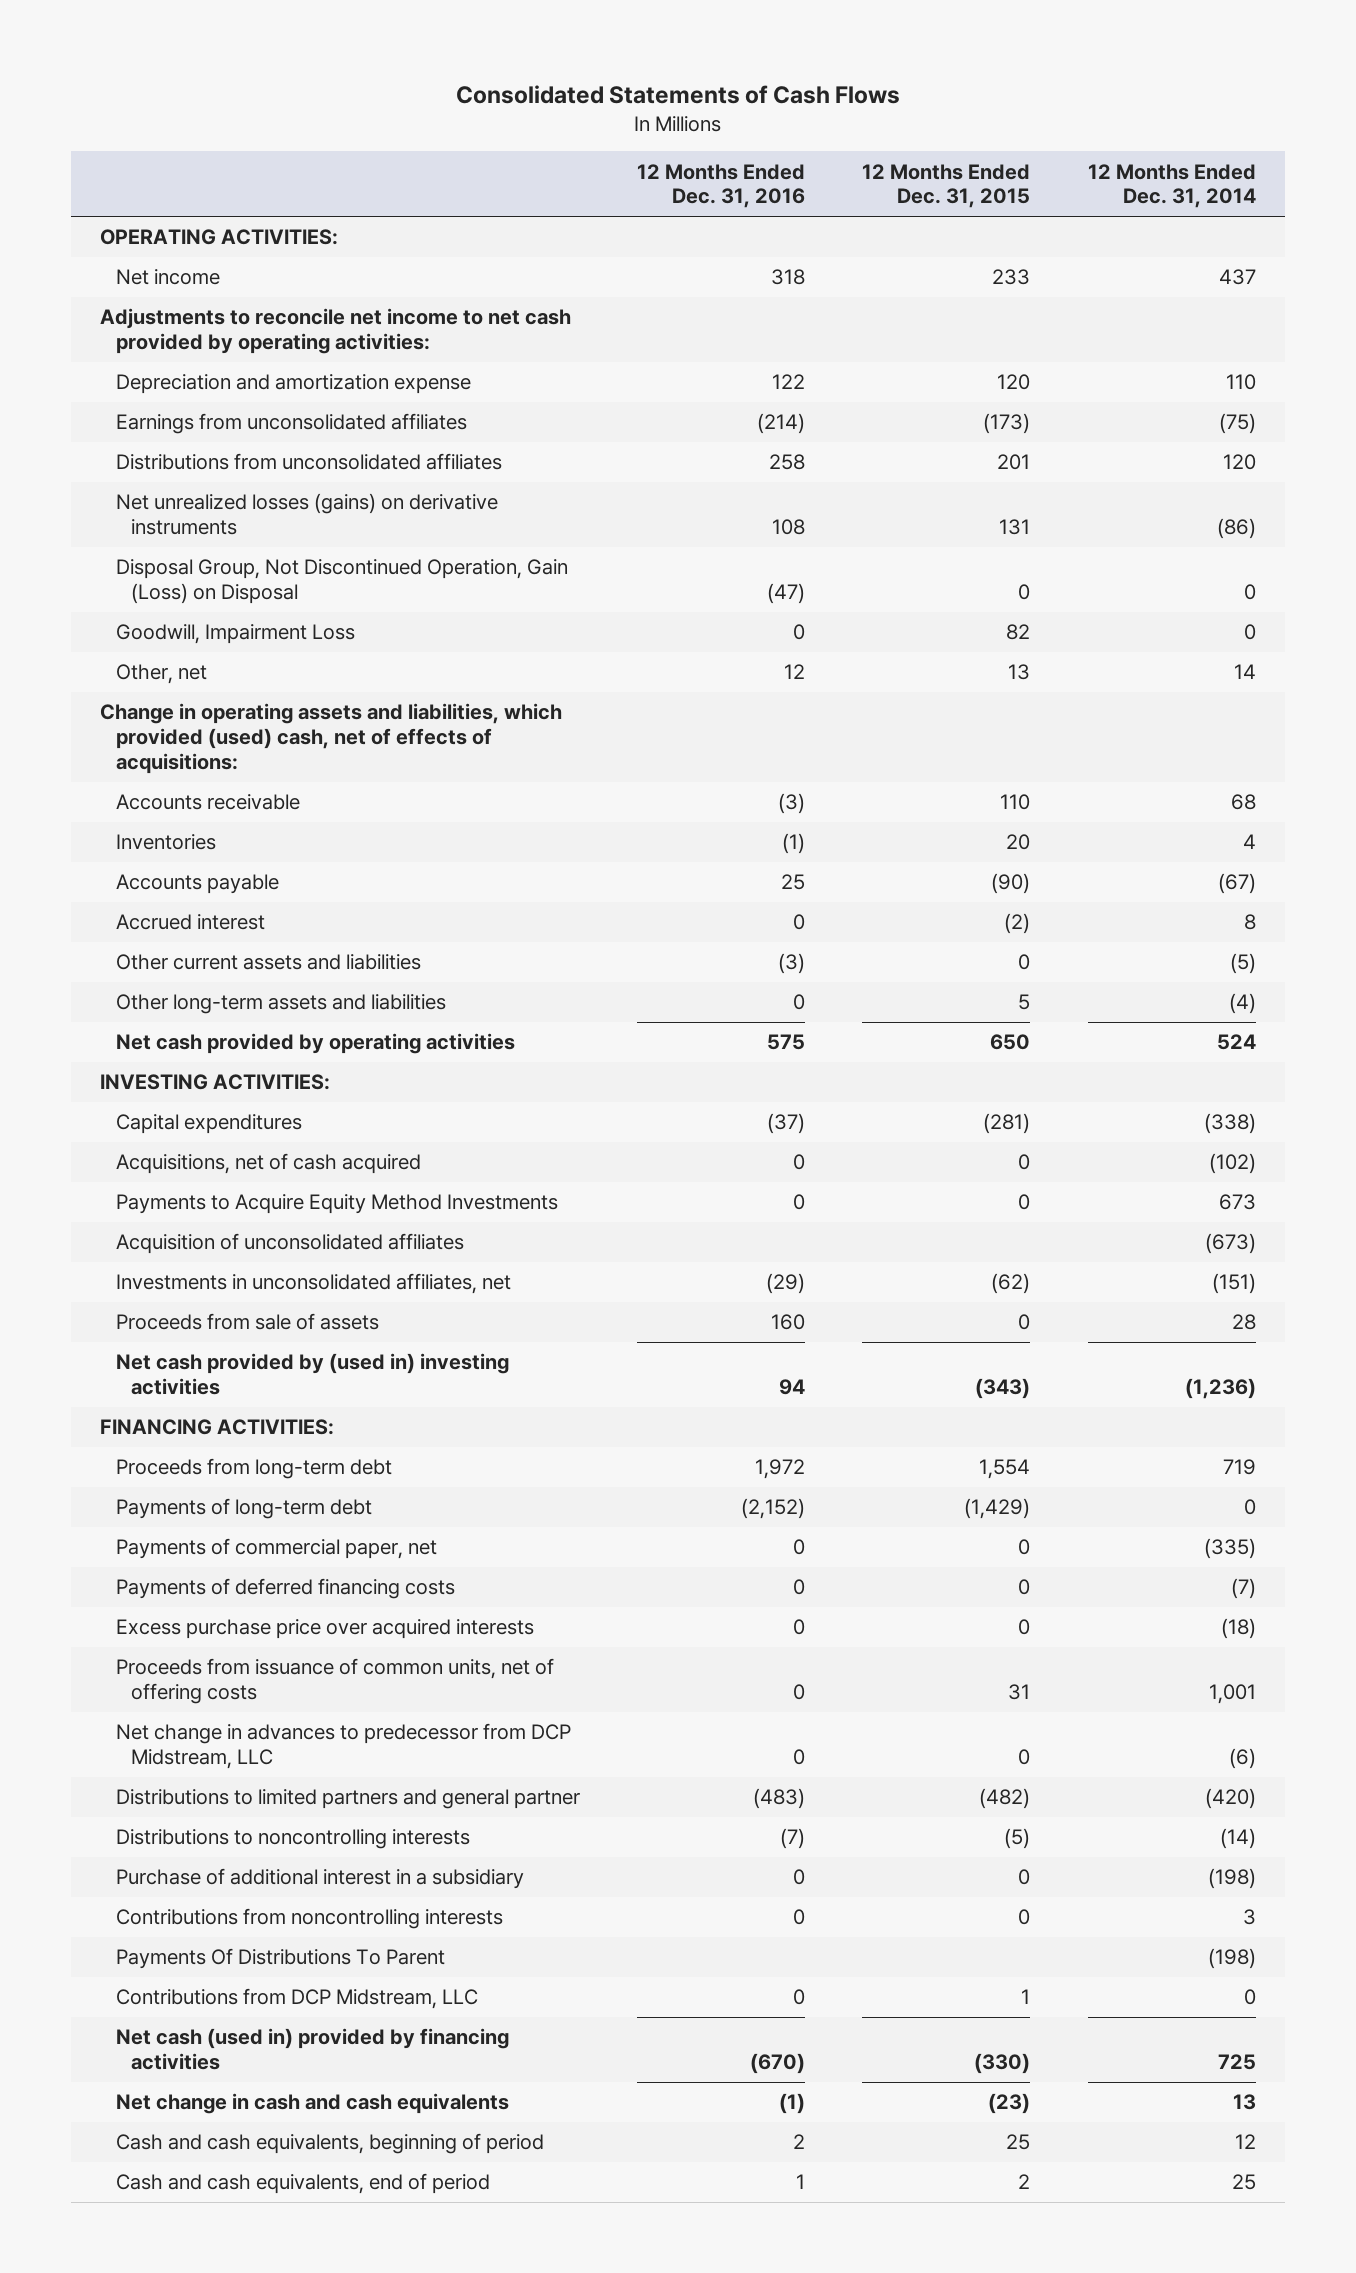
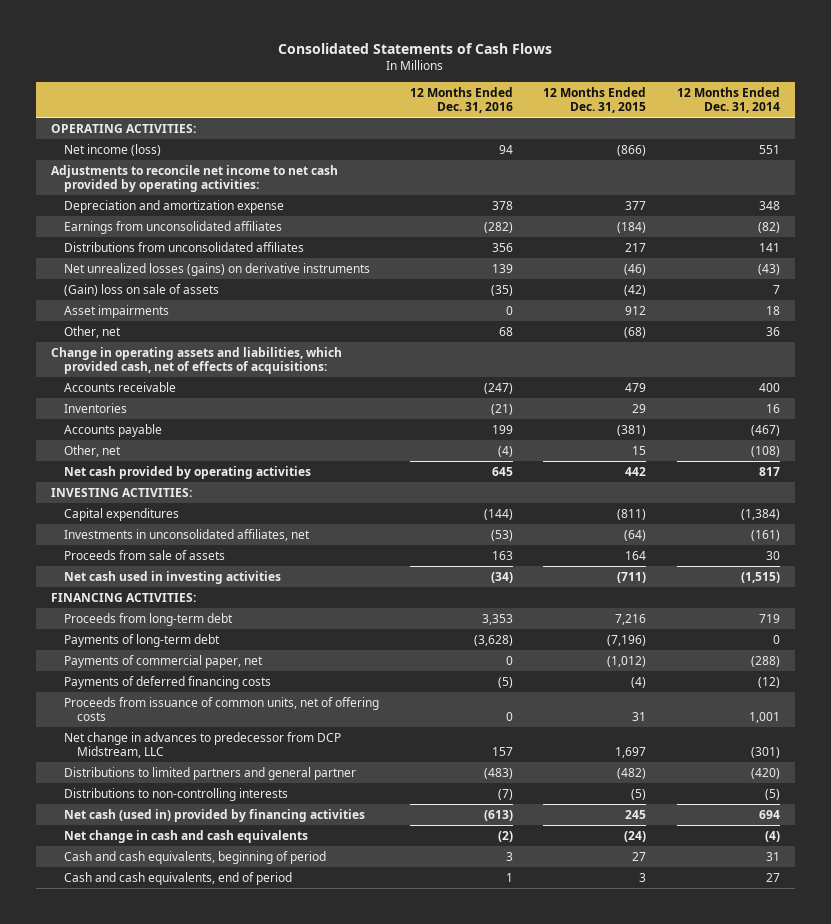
- Net income | 318 | 233 | 437
+ Net income (loss) | 94 | (866) | 551
- Depreciation and amortization expense | 122 | 120 | 110
- Earnings from unconsolidated affiliates | (214) | (173) | (75)
- Distributions from unconsolidated affiliates | 258 | 201 | 120
- Net unrealized losses (gains) on derivative instruments | 108 | 131 | (86)
- Disposal Group, Not Discontinued Operation, Gain (Loss) on Disposal | (47) | 0 | 0
- Goodwill, Impairment Loss | 0 | 82 | 0
- Other, net | 12 | 13 | 14
- Change in operating assets and liabilities, which provided (used) cash, net of effects of acquisitions:
- Accounts receivable | (3) | 110 | 68
- Inventories | (1) | 20 | 4
- Accounts payable | 25 | (90) | (67)
- Accrued interest | 0 | (2) | 8
- Other current assets and liabilities | (3) | 0 | (5)
- Other long-term assets and liabilities | 0 | 5 | (4)
- Net cash provided by operating activities | 575 | 650 | 524
+ Depreciation and amortization expense | 378 | 377 | 348
+ Earnings from unconsolidated affiliates | (282) | (184) | (82)
+ Distributions from unconsolidated affiliates | 356 | 217 | 141
+ Net unrealized losses (gains) on derivative instruments | 139 | (46) | (43)
+ (Gain) loss on sale of assets | (35) | (42) | 7
+ Asset impairments | 0 | 912 | 18
+ Other, net | 68 | (68) | 36
+ Change in operating assets and liabilities, which provided cash, net of effects of acquisitions:
+ Accounts receivable | (247) | 479 | 400
+ Inventories | (21) | 29 | 16
+ Accounts payable | 199 | (381) | (467)
+ Other, net | (4) | 15 | (108)
+ Net cash provided by operating activities | 645 | 442 | 817
- Capital expenditures | (37) | (281) | (338)
- Acquisitions, net of cash acquired | 0 | 0 | (102)
- Payments to Acquire Equity Method Investments | 0 | 0 | 673
- Acquisition of unconsolidated affiliates | | | (673)
- Investments in unconsolidated affiliates, net | (29) | (62) | (151)
- Proceeds from sale of assets | 160 | 0 | 28
- Net cash provided by (used in) investing activities | 94 | (343) | (1,236)
+ Capital expenditures | (144) | (811) | (1,384)
+ Investments in unconsolidated affiliates, net | (53) | (64) | (161)
+ Proceeds from sale of assets | 163 | 164 | 30
+ Net cash used in investing activities | (34) | (711) | (1,515)
- Proceeds from long-term debt | 1,972 | 1,554 | 719
- Payments of long-term debt | (2,152) | (1,429) | 0
- Payments of commercial paper, net | 0 | 0 | (335)
- Payments of deferred financing costs | 0 | 0 | (7)
- Excess purchase price over acquired interests | 0 | 0 | (18)
+ Proceeds from long-term debt | 3,353 | 7,216 | 719
+ Payments of long-term debt | (3,628) | (7,196) | 0
+ Payments of commercial paper, net | 0 | (1,012) | (288)
+ Payments of deferred financing costs | (5) | (4) | (12)
- Net change in advances to predecessor from DCP Midstream, LLC | 0 | 0 | (6)
+ Net change in advances to predecessor from DCP Midstream, LLC | 157 | 1,697 | (301)
- Distributions to noncontrolling interests | (7) | (5) | (14)
- Purchase of additional interest in a subsidiary | 0 | 0 | (198)
- Contributions from noncontrolling interests | 0 | 0 | 3
- Payments Of Distributions To Parent | | | (198)
- Contributions from DCP Midstream, LLC | 0 | 1 | 0
- Net cash (used in) provided by financing activities | (670) | (330) | 725
- Net change in cash and cash equivalents | (1) | (23) | 13
- Cash and cash equivalents, beginning of period | 2 | 25 | 12
- Cash and cash equivalents, end of period | 1 | 2 | 25
+ Distributions to non-controlling interests | (7) | (5) | (5)
+ Net cash (used in) provided by financing activities | (613) | 245 | 694
+ Net change in cash and cash equivalents | (2) | (24) | (4)
+ Cash and cash equivalents, beginning of period | 3 | 27 | 31
+ Cash and cash equivalents, end of period | 1 | 3 | 27

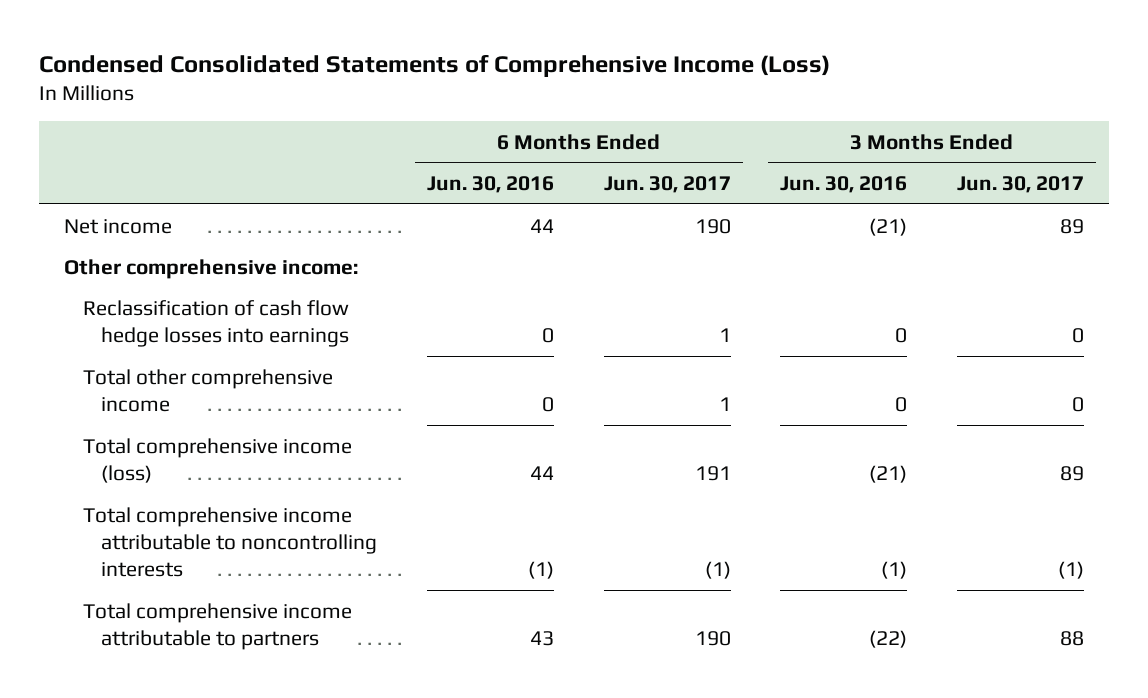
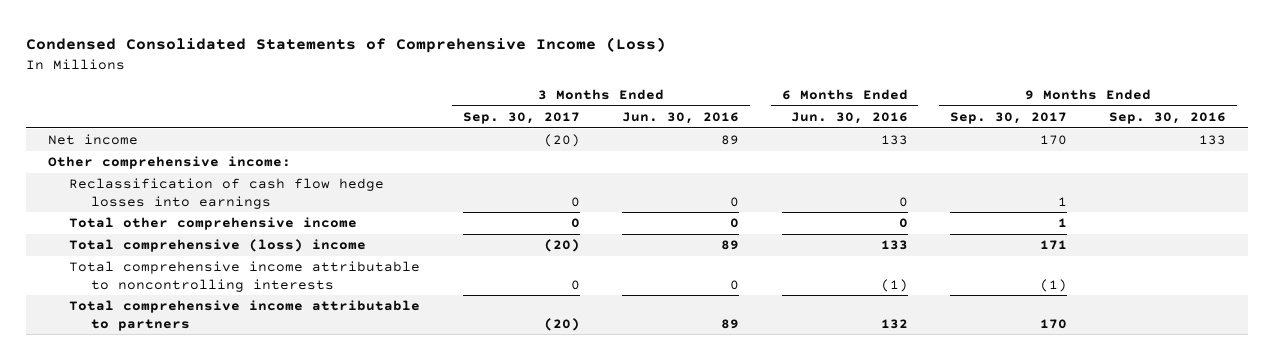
- | 6 Months Ended Jun. 30, 2016 | 6 Months Ended Jun. 30, 2017 | 3 Months Ended Jun. 30, 2016 | 3 Months Ended Jun. 30, 2017
+ | 3 Months Ended Sep. 30, 2017 | 3 Months Ended Jun. 30, 2016 | 6 Months Ended Jun. 30, 2016 | 9 Months Ended Sep. 30, 2017 | 9 Months Ended Sep. 30, 2016
- Net income | 44 | 190 | (21) | 89
+ Net income | (20) | 89 | 133 | 170 | 133
- Total comprehensive income (loss) | 44 | 191 | (21) | 89
- Total comprehensive income attributable to noncontrolling interests | (1) | (1) | (1) | (1)
- Total comprehensive income attributable to partners | 43 | 190 | (22) | 88
+ Total comprehensive (loss) income | (20) | 89 | 133 | 171 |
+ Total comprehensive income attributable to noncontrolling interests | 0 | 0 | (1) | (1) |
+ Total comprehensive income attributable to partners | (20) | 89 | 132 | 170 |

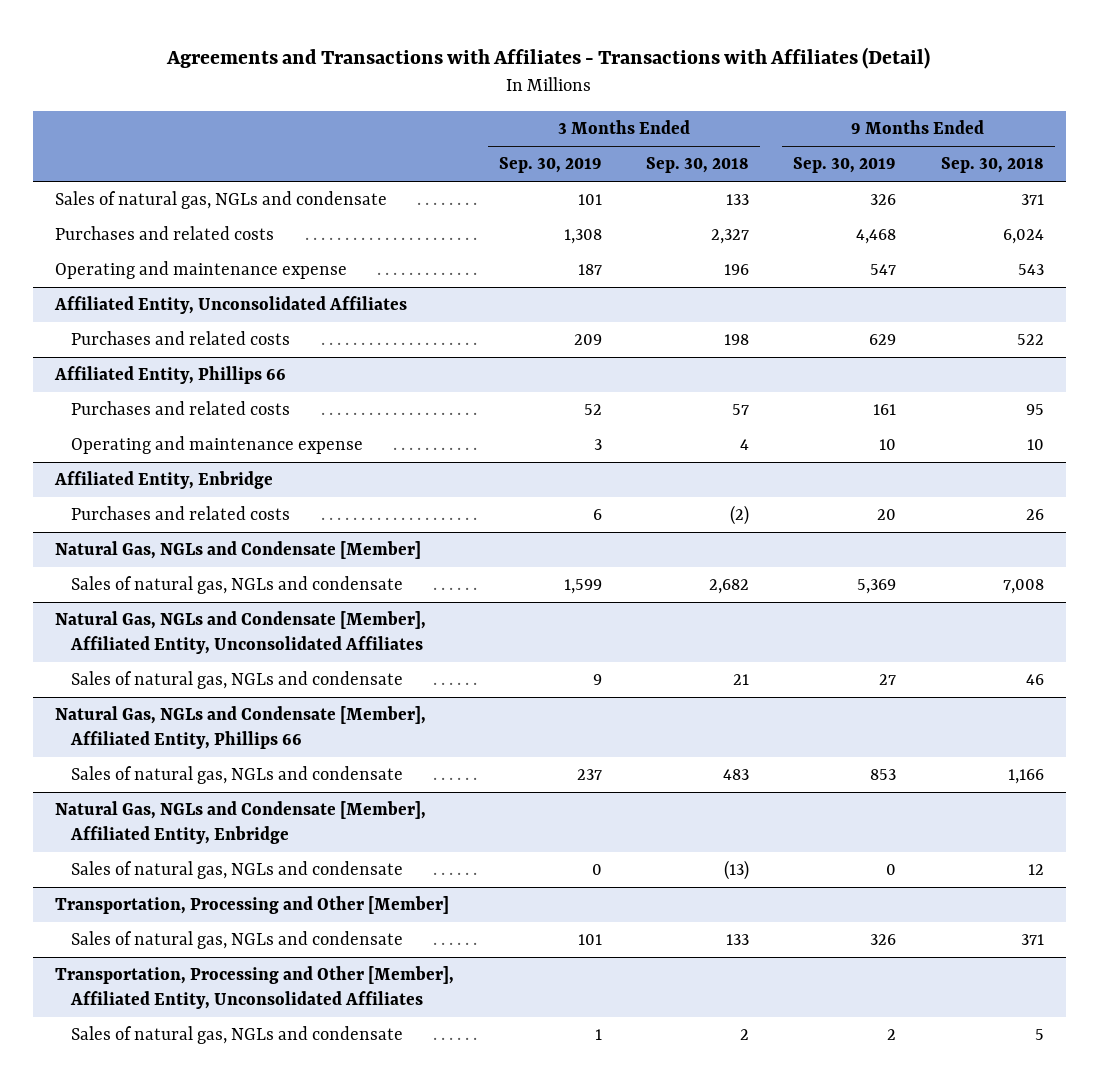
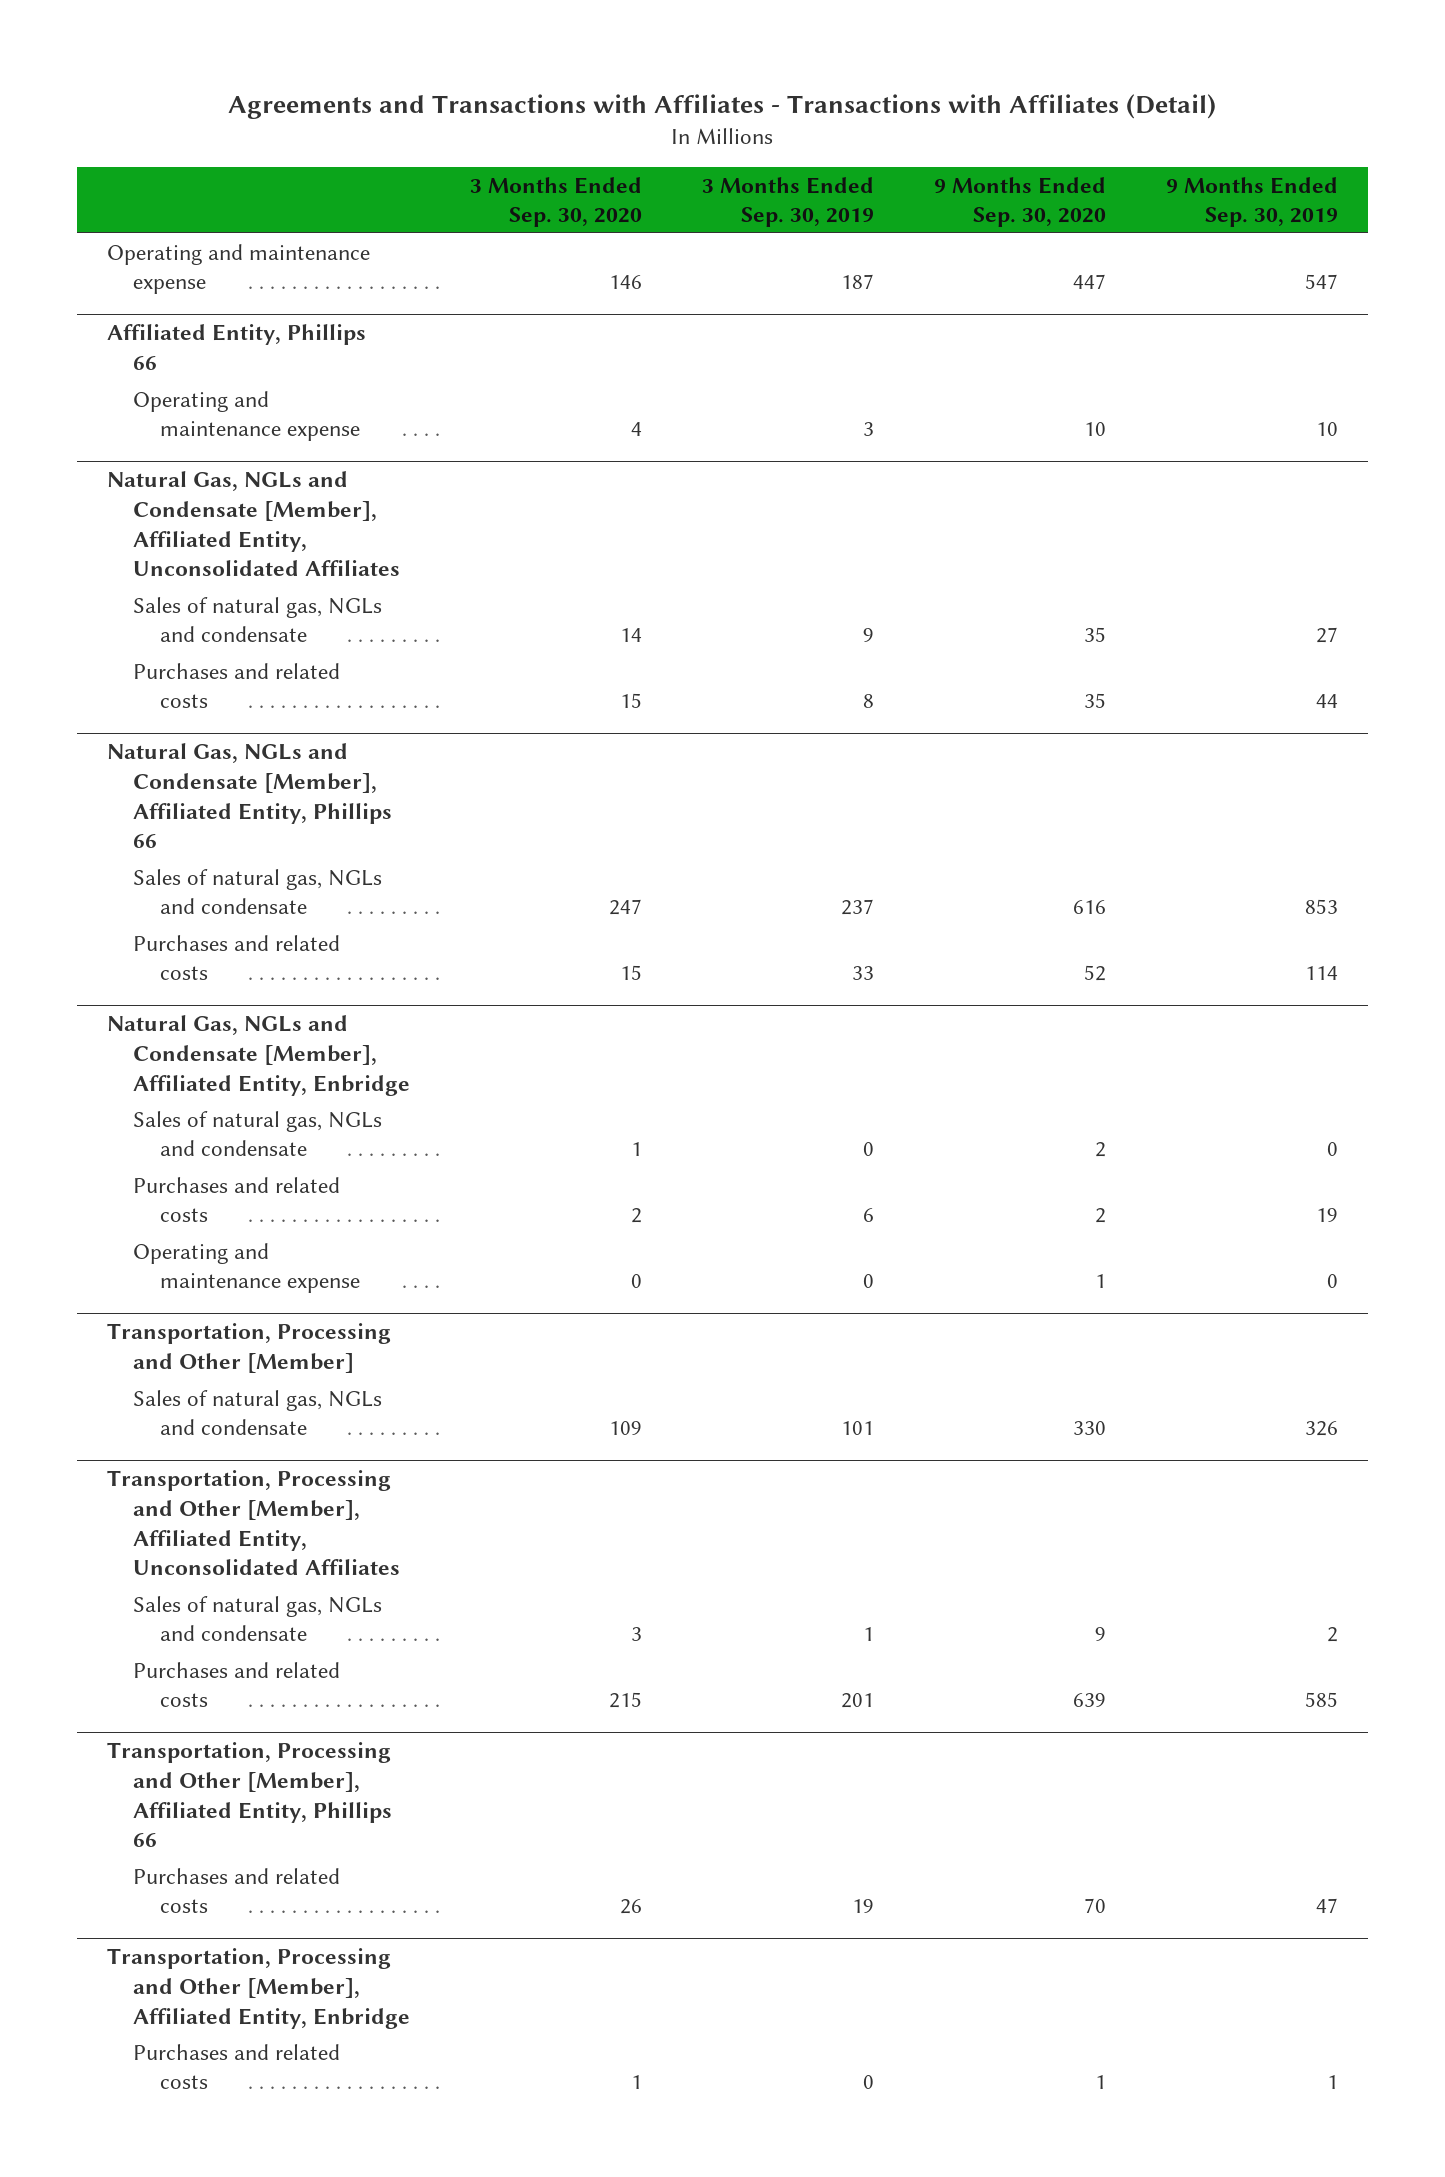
- | 3 Months Ended Sep. 30, 2019 | 3 Months Ended Sep. 30, 2018 | 9 Months Ended Sep. 30, 2019 | 9 Months Ended Sep. 30, 2018
+ | 3 Months Ended Sep. 30, 2020 | 3 Months Ended Sep. 30, 2019 | 9 Months Ended Sep. 30, 2020 | 9 Months Ended Sep. 30, 2019
- Sales of natural gas, NGLs and condensate | 101 | 133 | 326 | 371
- Purchases and related costs | 1,308 | 2,327 | 4,468 | 6,024
- Affiliated Entity, Unconsolidated Affiliates
- Purchases and related costs | 209 | 198 | 629 | 522
@ Affiliated Entity, Phillips 66
- Purchases and related costs | 52 | 57 | 161 | 95
- Affiliated Entity, Enbridge
- Purchases and related costs | 6 | (2) | 20 | 26
- Natural Gas, NGLs and Condensate [Member]
- Sales of natural gas, NGLs and condensate | 1,599 | 2,682 | 5,369 | 7,008
@ Natural Gas, NGLs and Condensate [Member], Affiliated Entity, Unconsolidated Affiliates
+ Purchases and related costs | 15 | 8 | 35 | 44
@ Natural Gas, NGLs and Condensate [Member], Affiliated Entity, Phillips 66
+ Purchases and related costs | 15 | 33 | 52 | 114
@ Natural Gas, NGLs and Condensate [Member], Affiliated Entity, Enbridge
+ Purchases and related costs | 2 | 6 | 2 | 19
+ Operating and maintenance expense | 0 | 0 | 1 | 0
@ Transportation, Processing and Other [Member], Affiliated Entity, Unconsolidated Affiliates
+ Purchases and related costs | 215 | 201 | 639 | 585
+ Transportation, Processing and Other [Member], Affiliated Entity, Phillips 66
+ Purchases and related costs | 26 | 19 | 70 | 47
+ Transportation, Processing and Other [Member], Affiliated Entity, Enbridge
+ Purchases and related costs | 1 | 0 | 1 | 1

